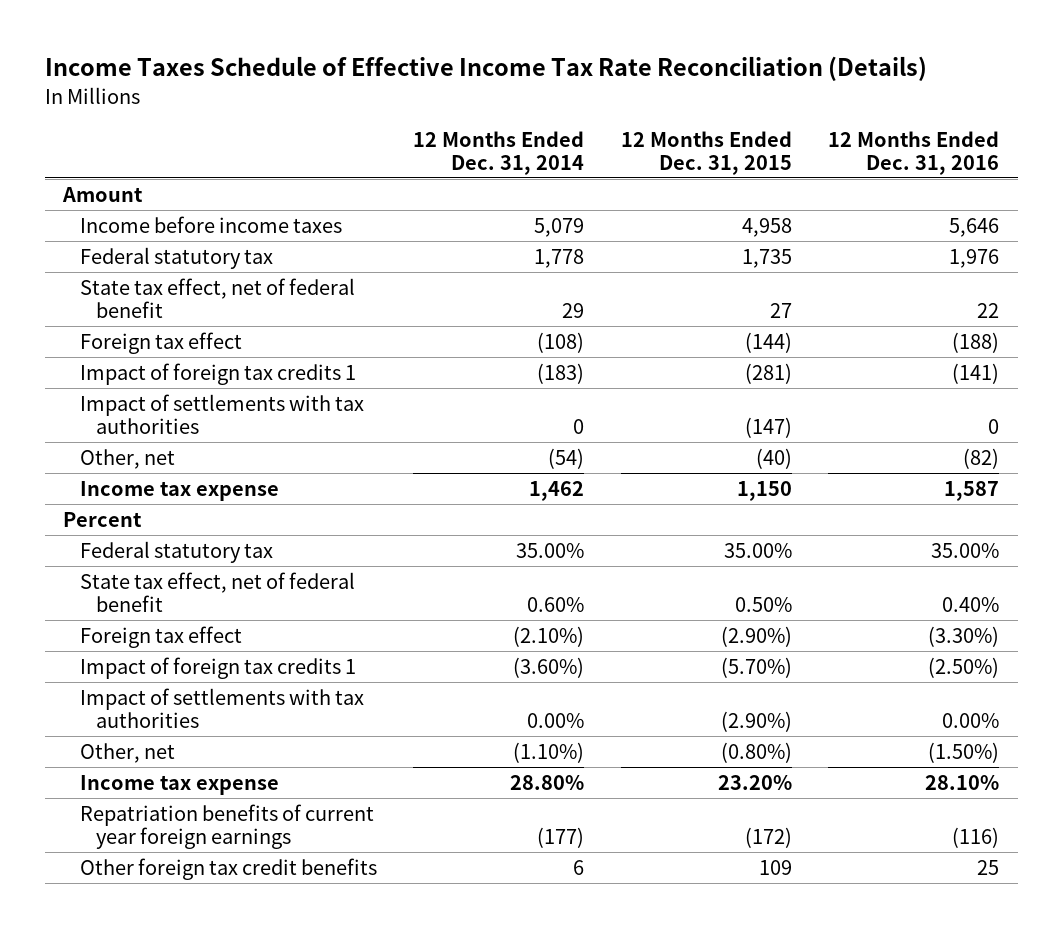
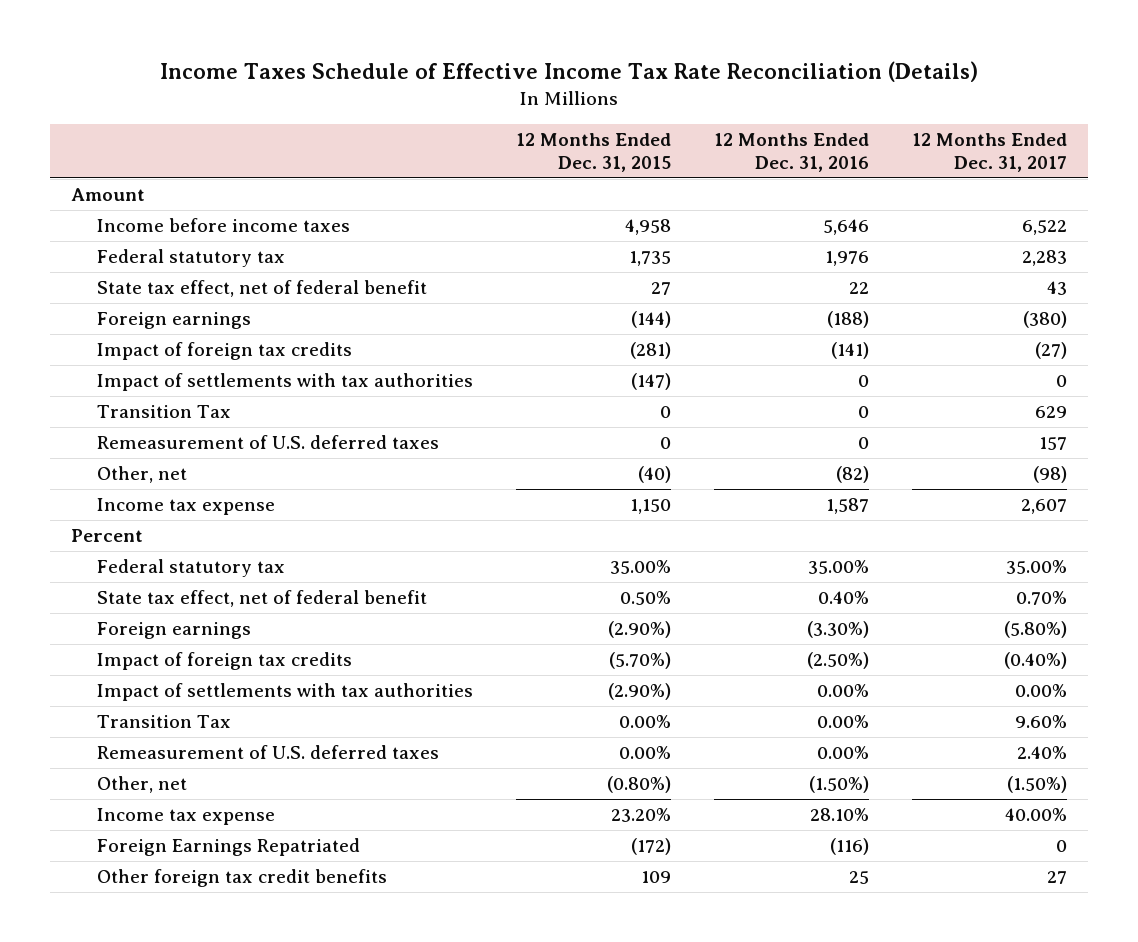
- | 12 Months Ended Dec. 31, 2014 | 12 Months Ended Dec. 31, 2015 | 12 Months Ended Dec. 31, 2016
+ | 12 Months Ended Dec. 31, 2015 | 12 Months Ended Dec. 31, 2016 | 12 Months Ended Dec. 31, 2017
- Foreign tax effect | (108) | (144) | (188)
- Impact of foreign tax credits 1 | (183) | (281) | (141)
+ Foreign earnings | (144) | (188) | (380)
+ Impact of foreign tax credits | (281) | (141) | (27)
+ Transition Tax | 0 | 0 | 629
+ Remeasurement of U.S. deferred taxes | 0 | 0 | 157
- Foreign tax effect | (2.10%) | (2.90%) | (3.30%)
- Impact of foreign tax credits 1 | (3.60%) | (5.70%) | (2.50%)
+ Foreign earnings | (2.90%) | (3.30%) | (5.80%)
+ Impact of foreign tax credits | (5.70%) | (2.50%) | (0.40%)
+ Transition Tax | 0.00% | 0.00% | 9.60%
+ Remeasurement of U.S. deferred taxes | 0.00% | 0.00% | 2.40%
- Repatriation benefits of current year foreign earnings | (177) | (172) | (116)
+ Foreign Earnings Repatriated | (172) | (116) | 0

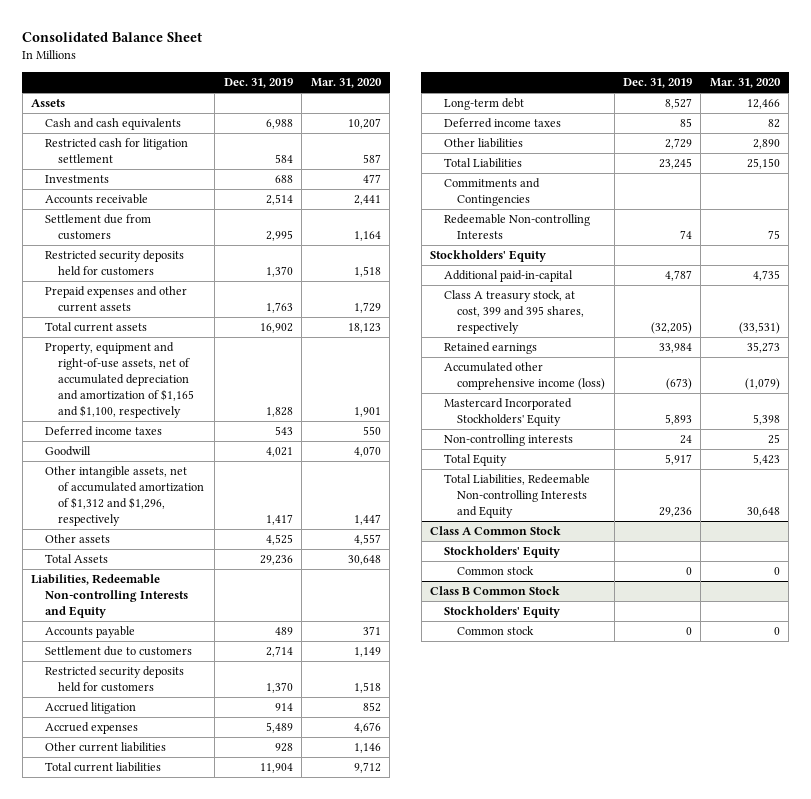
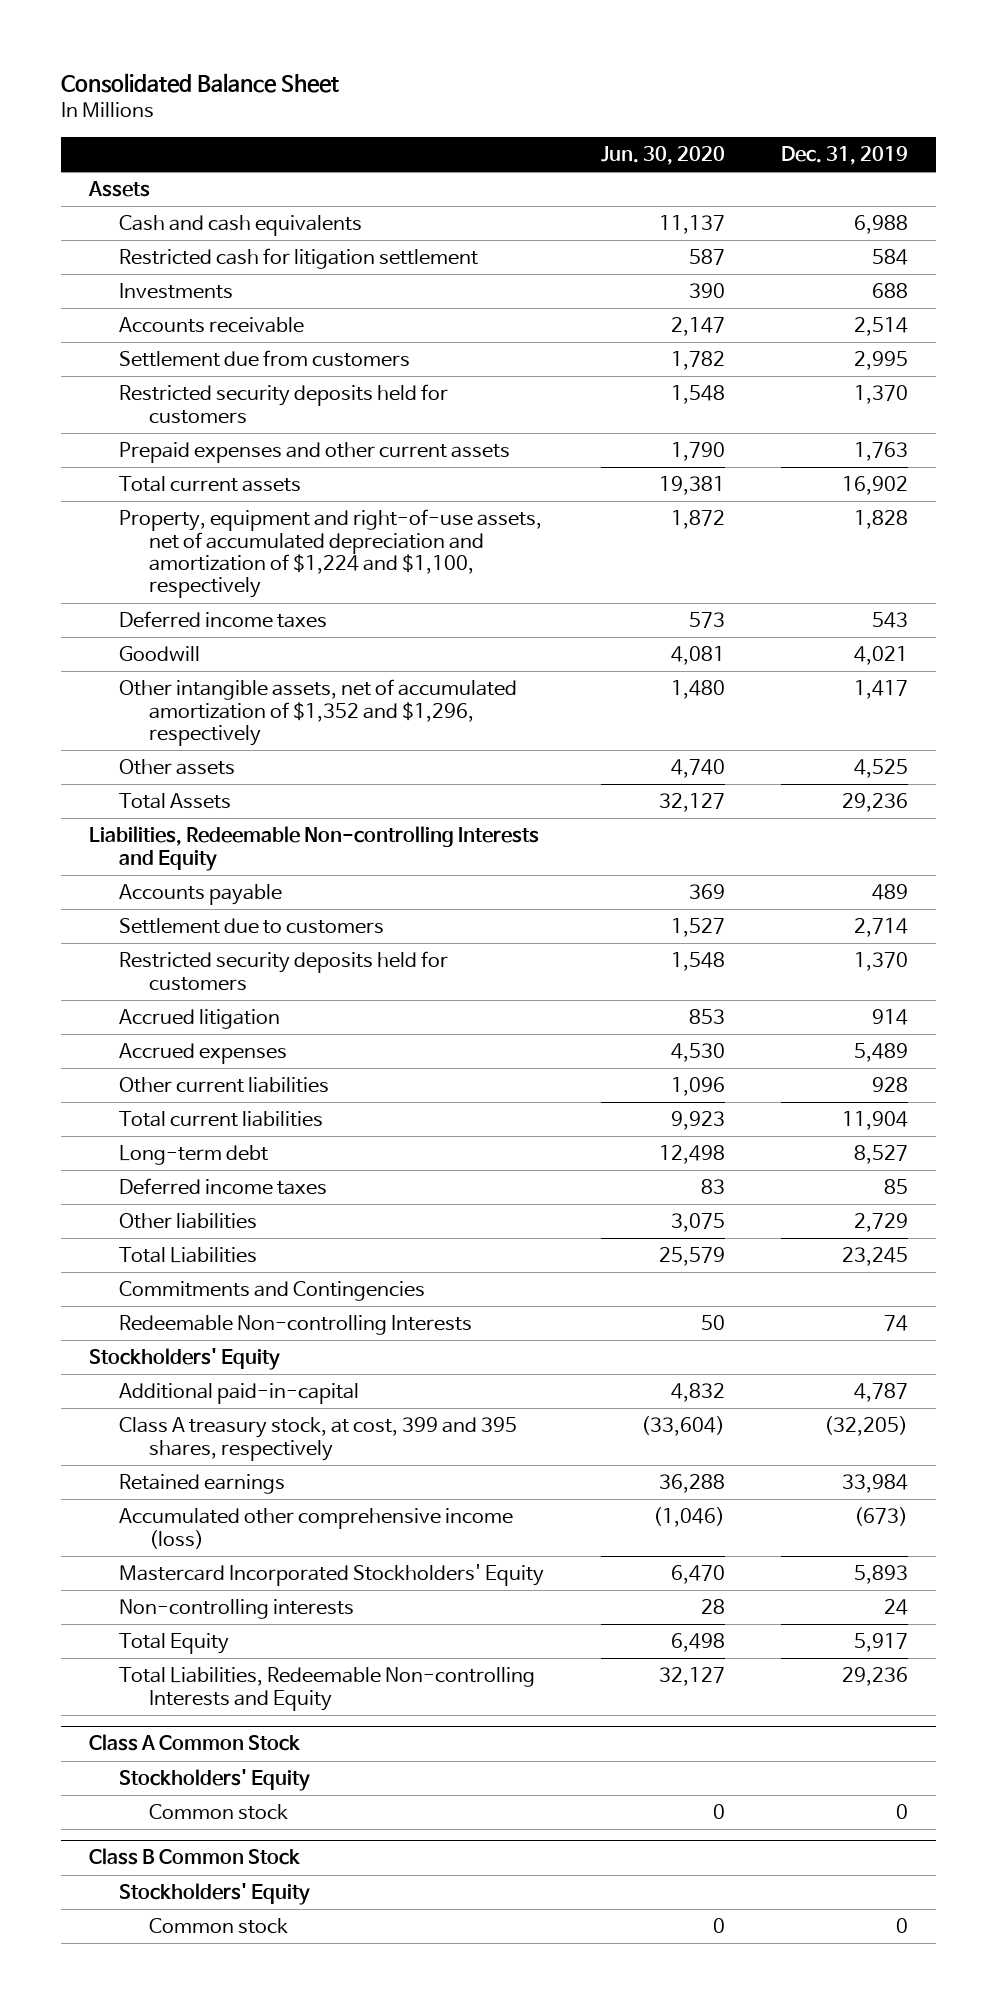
- | Dec. 31, 2019 | Mar. 31, 2020
+ | Jun. 30, 2020 | Dec. 31, 2019
- Property, equipment and right-of-use assets, net of accumulated depreciation and amortization of $1,165 and $1,100, respectively | 1,828 | 1,901
+ Property, equipment and right-of-use assets, net of accumulated depreciation and amortization of $1,224 and $1,100, respectively | 1,872 | 1,828
- Other intangible assets, net of accumulated amortization of $1,312 and $1,296, respectively | 1,417 | 1,447
+ Other intangible assets, net of accumulated amortization of $1,352 and $1,296, respectively | 1,480 | 1,417

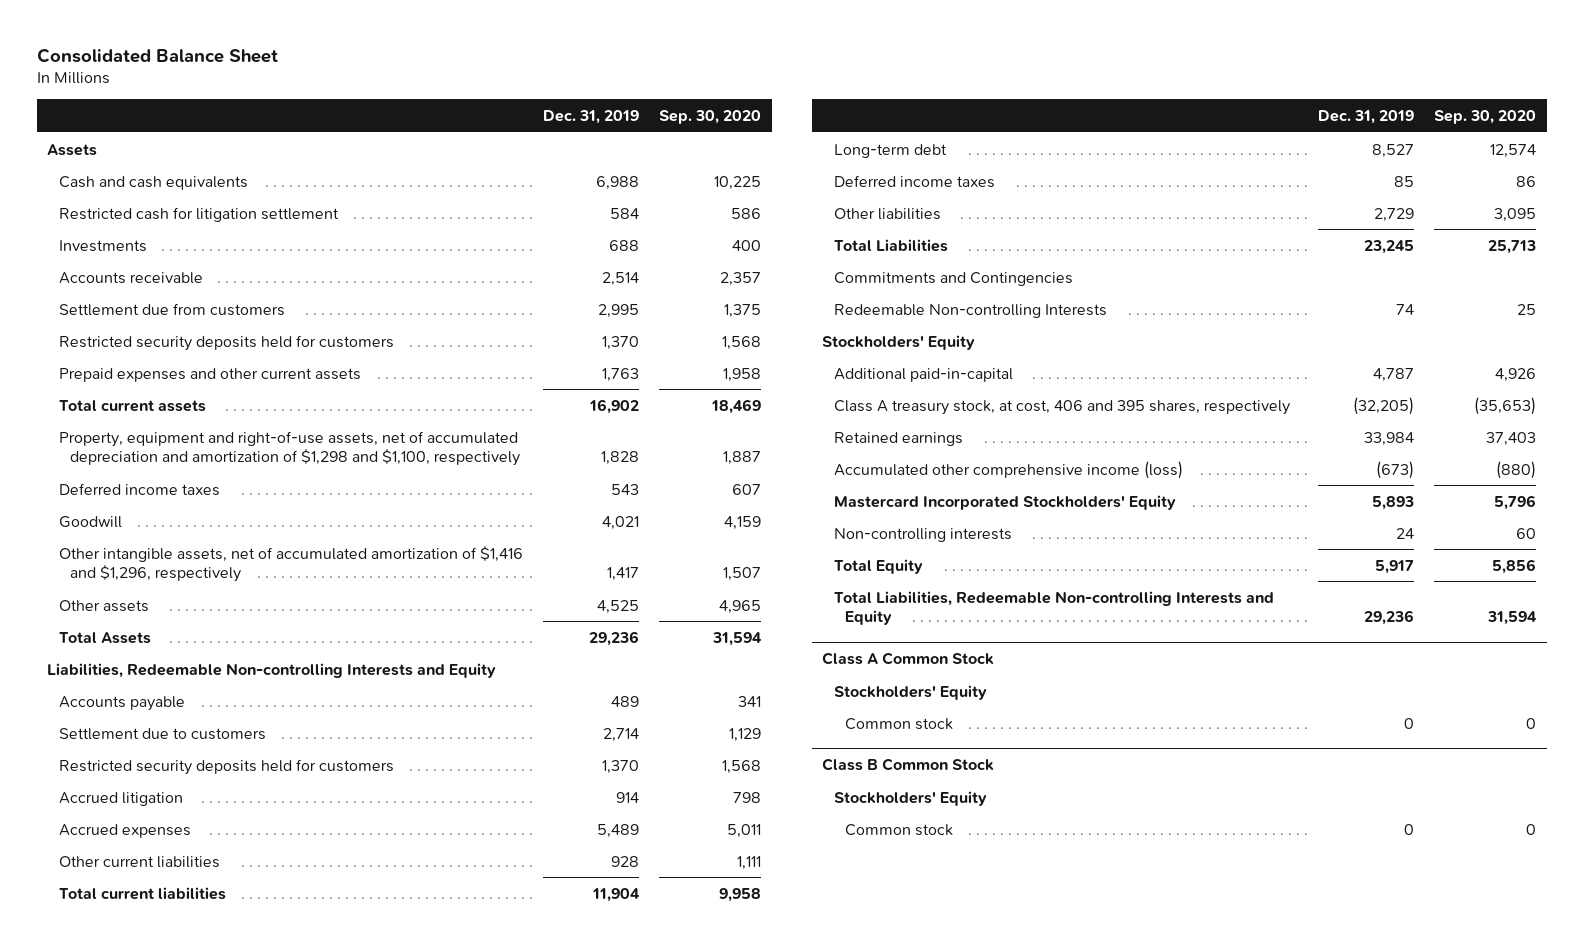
- | Jun. 30, 2020 | Dec. 31, 2019
+ | Dec. 31, 2019 | Sep. 30, 2020
- Property, equipment and right-of-use assets, net of accumulated depreciation and amortization of $1,224 and $1,100, respectively | 1,872 | 1,828
+ Property, equipment and right-of-use assets, net of accumulated depreciation and amortization of $1,298 and $1,100, respectively | 1,828 | 1,887
- Other intangible assets, net of accumulated amortization of $1,352 and $1,296, respectively | 1,480 | 1,417
+ Other intangible assets, net of accumulated amortization of $1,416 and $1,296, respectively | 1,417 | 1,507
- Class A treasury stock, at cost, 399 and 395 shares, respectively | (33,604) | (32,205)
+ Class A treasury stock, at cost, 406 and 395 shares, respectively | (32,205) | (35,653)

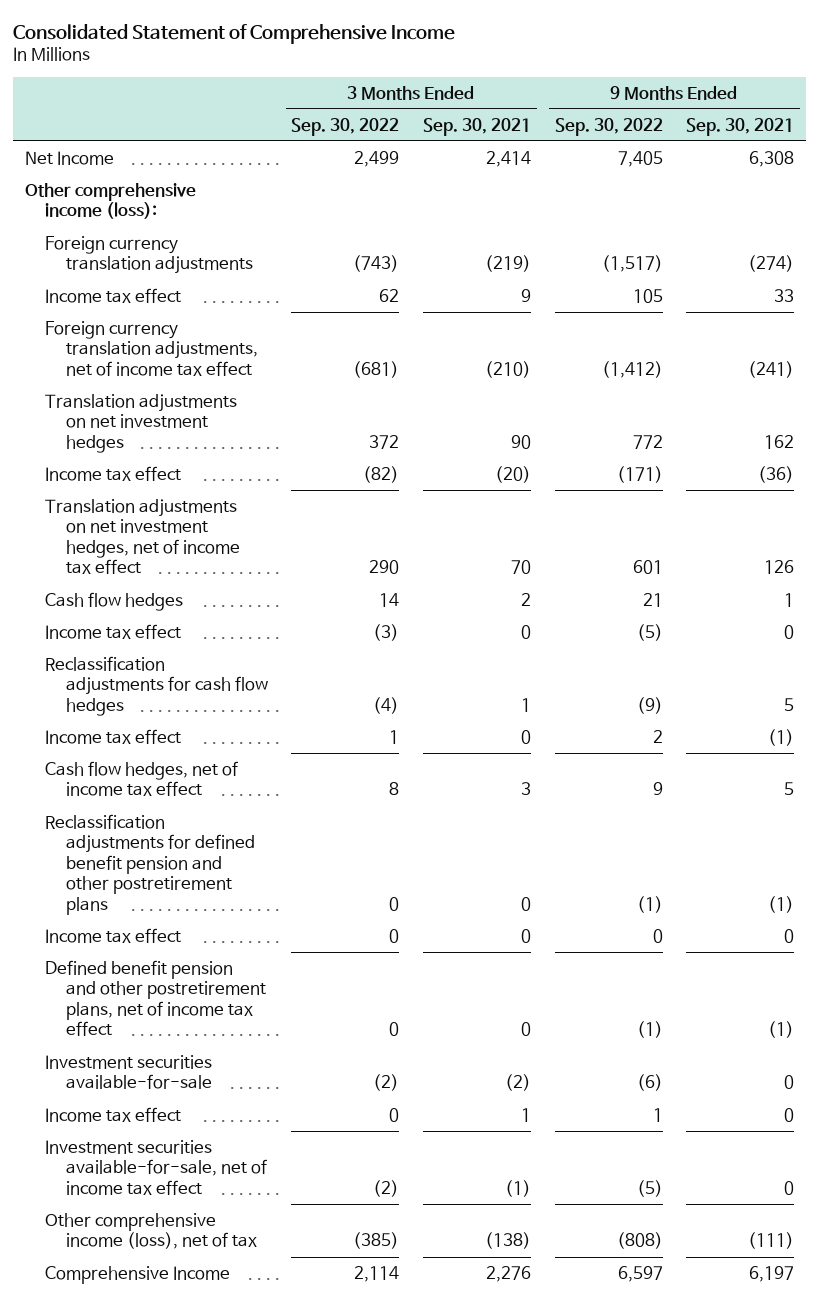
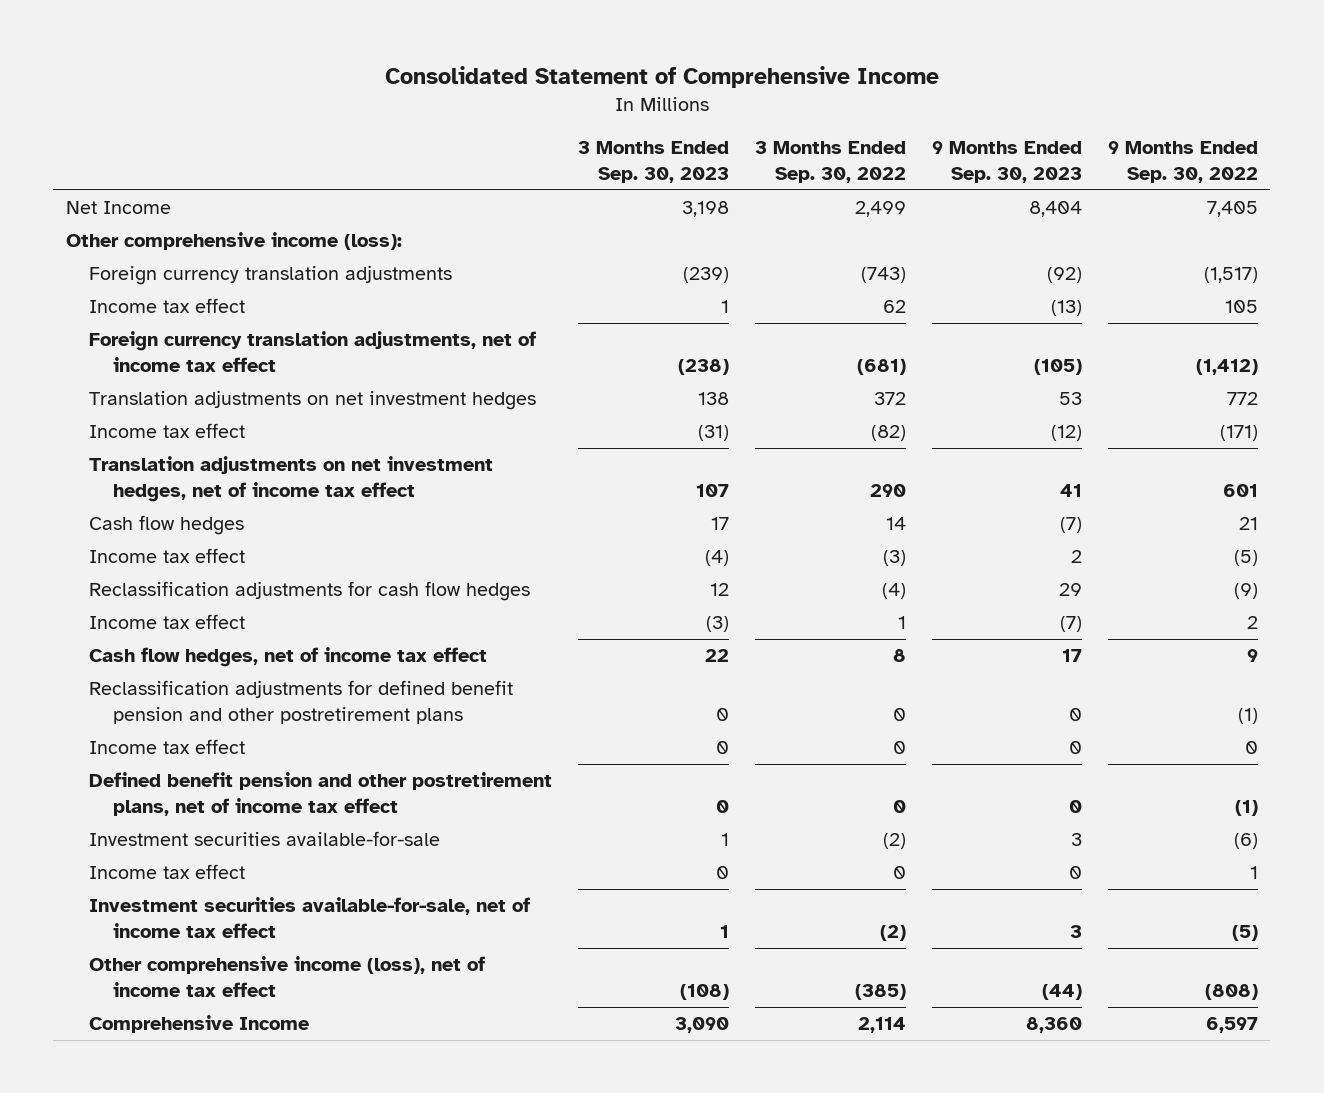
- | 3 Months Ended Sep. 30, 2022 | 3 Months Ended Sep. 30, 2021 | 9 Months Ended Sep. 30, 2022 | 9 Months Ended Sep. 30, 2021
+ | 3 Months Ended Sep. 30, 2023 | 3 Months Ended Sep. 30, 2022 | 9 Months Ended Sep. 30, 2023 | 9 Months Ended Sep. 30, 2022
- Other comprehensive income (loss), net of tax | (385) | (138) | (808) | (111)
+ Other comprehensive income (loss), net of income tax effect | (108) | (385) | (44) | (808)

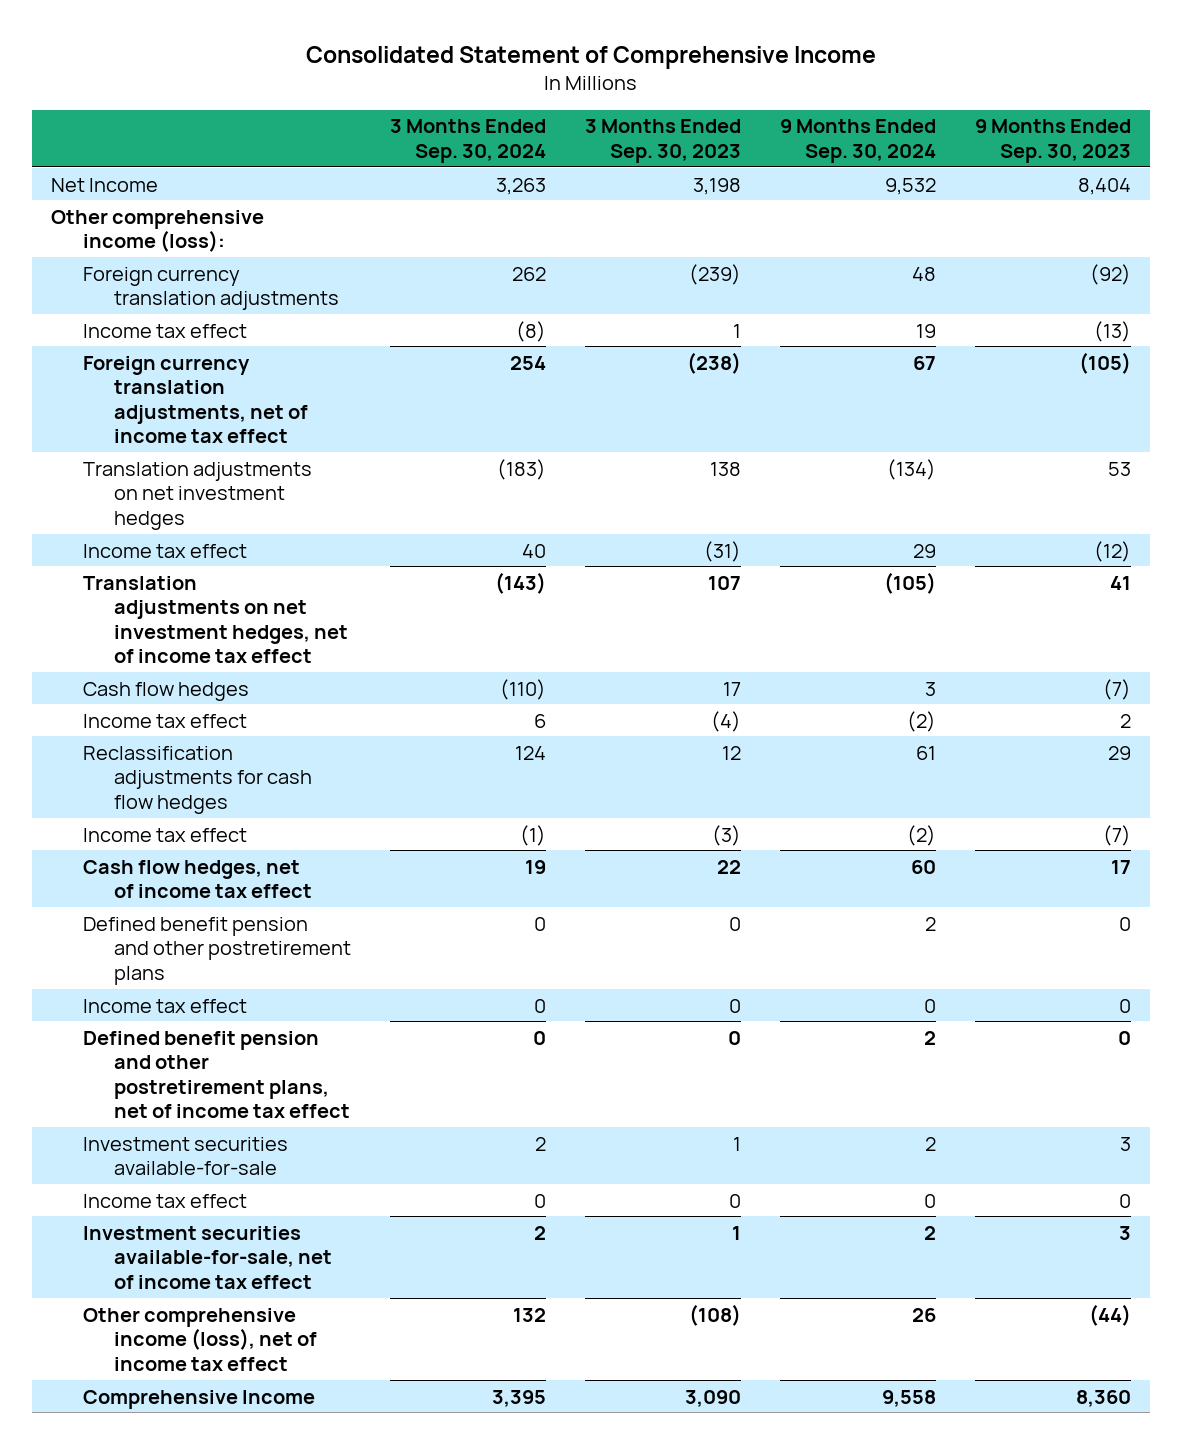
- | 3 Months Ended Sep. 30, 2023 | 3 Months Ended Sep. 30, 2022 | 9 Months Ended Sep. 30, 2023 | 9 Months Ended Sep. 30, 2022
+ | 3 Months Ended Sep. 30, 2024 | 3 Months Ended Sep. 30, 2023 | 9 Months Ended Sep. 30, 2024 | 9 Months Ended Sep. 30, 2023
- Reclassification adjustments for defined benefit pension and other postretirement plans | 0 | 0 | 0 | (1)
+ Defined benefit pension and other postretirement plans | 0 | 0 | 2 | 0

